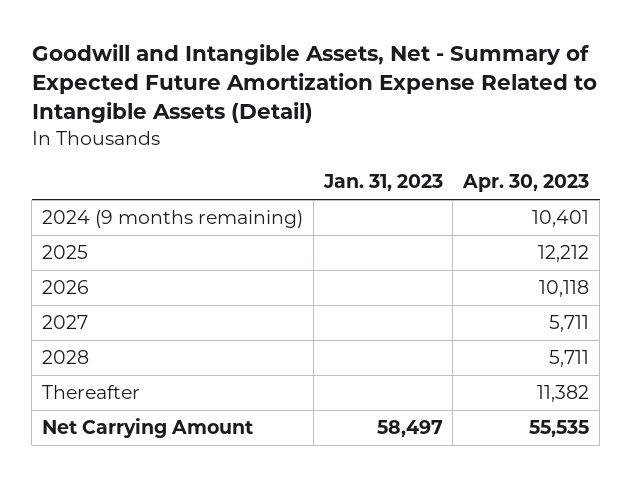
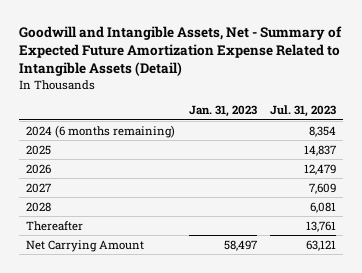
- | Jan. 31, 2023 | Apr. 30, 2023
+ | Jan. 31, 2023 | Jul. 31, 2023
- 2024 (9 months remaining) | | 10,401
+ 2024 (6 months remaining) | | 8,354

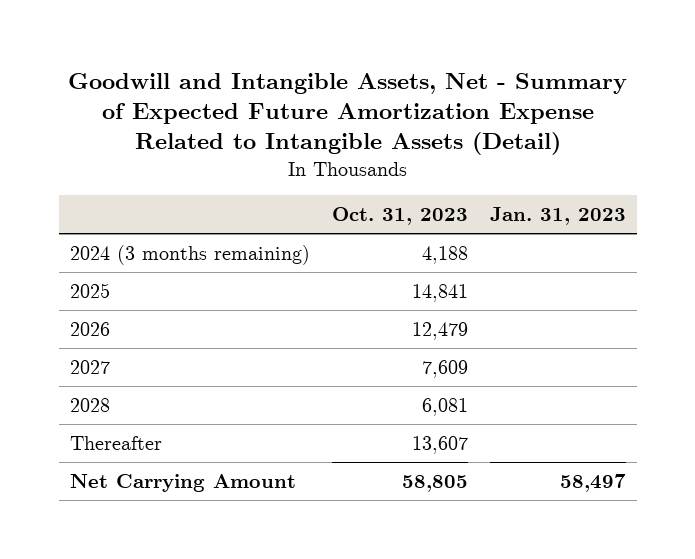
- | Jan. 31, 2023 | Jul. 31, 2023
+ | Oct. 31, 2023 | Jan. 31, 2023
- 2024 (6 months remaining) | | 8,354
+ 2024 (3 months remaining) | 4,188 |

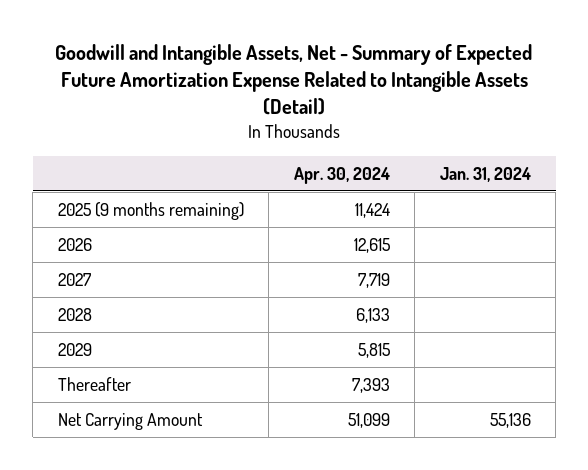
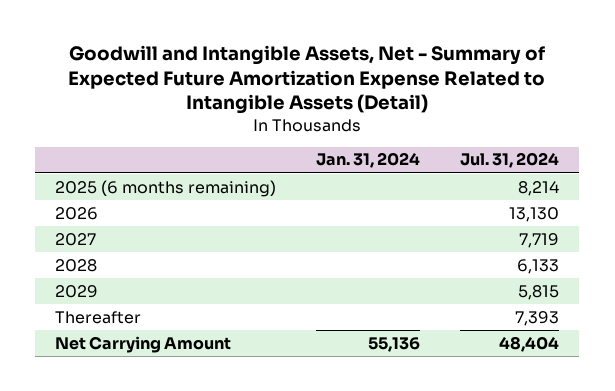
- | Apr. 30, 2024 | Jan. 31, 2024
+ | Jan. 31, 2024 | Jul. 31, 2024
- 2025 (9 months remaining) | 11,424 |
+ 2025 (6 months remaining) | | 8,214

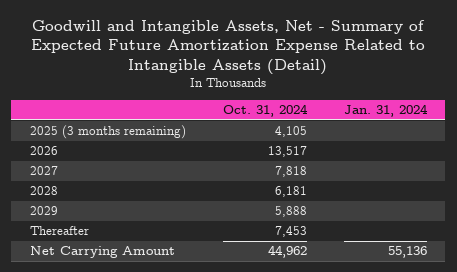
- | Jan. 31, 2024 | Jul. 31, 2024
+ | Oct. 31, 2024 | Jan. 31, 2024
- 2025 (6 months remaining) | | 8,214
+ 2025 (3 months remaining) | 4,105 |

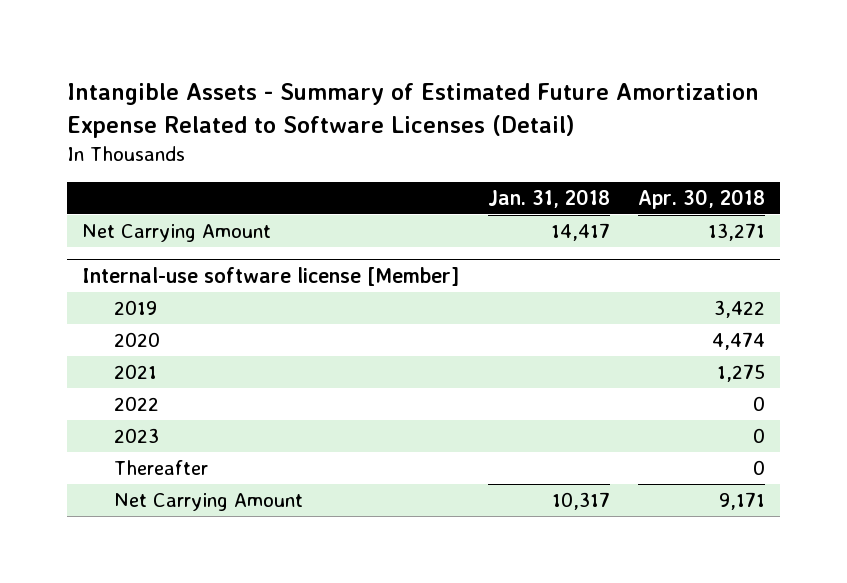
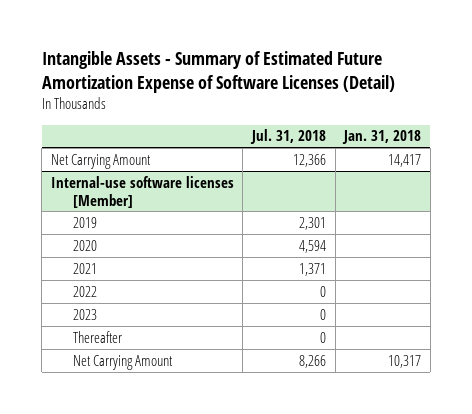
- Intangible Assets - Summary of Estimated Future Amortization Expense Related to Software Licenses (Detail)
+ Intangible Assets - Summary of Estimated Future Amortization Expense of Software Licenses (Detail)
- | Jan. 31, 2018 | Apr. 30, 2018
+ | Jul. 31, 2018 | Jan. 31, 2018
- Internal-use software license [Member]
+ Internal-use software licenses [Member]

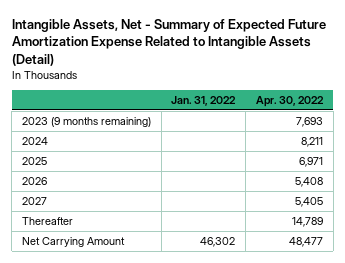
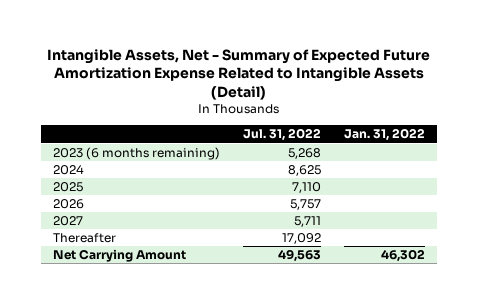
- | Jan. 31, 2022 | Apr. 30, 2022
+ | Jul. 31, 2022 | Jan. 31, 2022
- 2023 (9 months remaining) | | 7,693
+ 2023 (6 months remaining) | 5,268 |

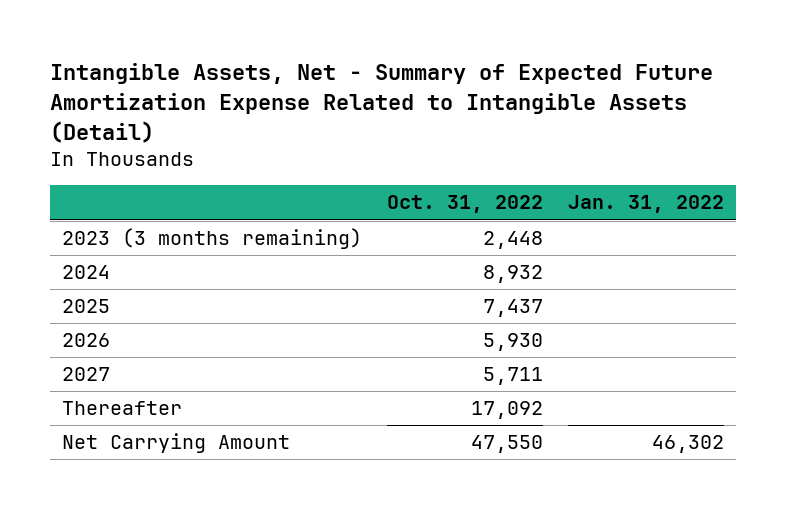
- | Jul. 31, 2022 | Jan. 31, 2022
+ | Oct. 31, 2022 | Jan. 31, 2022
- 2023 (6 months remaining) | 5,268 |
+ 2023 (3 months remaining) | 2,448 |

